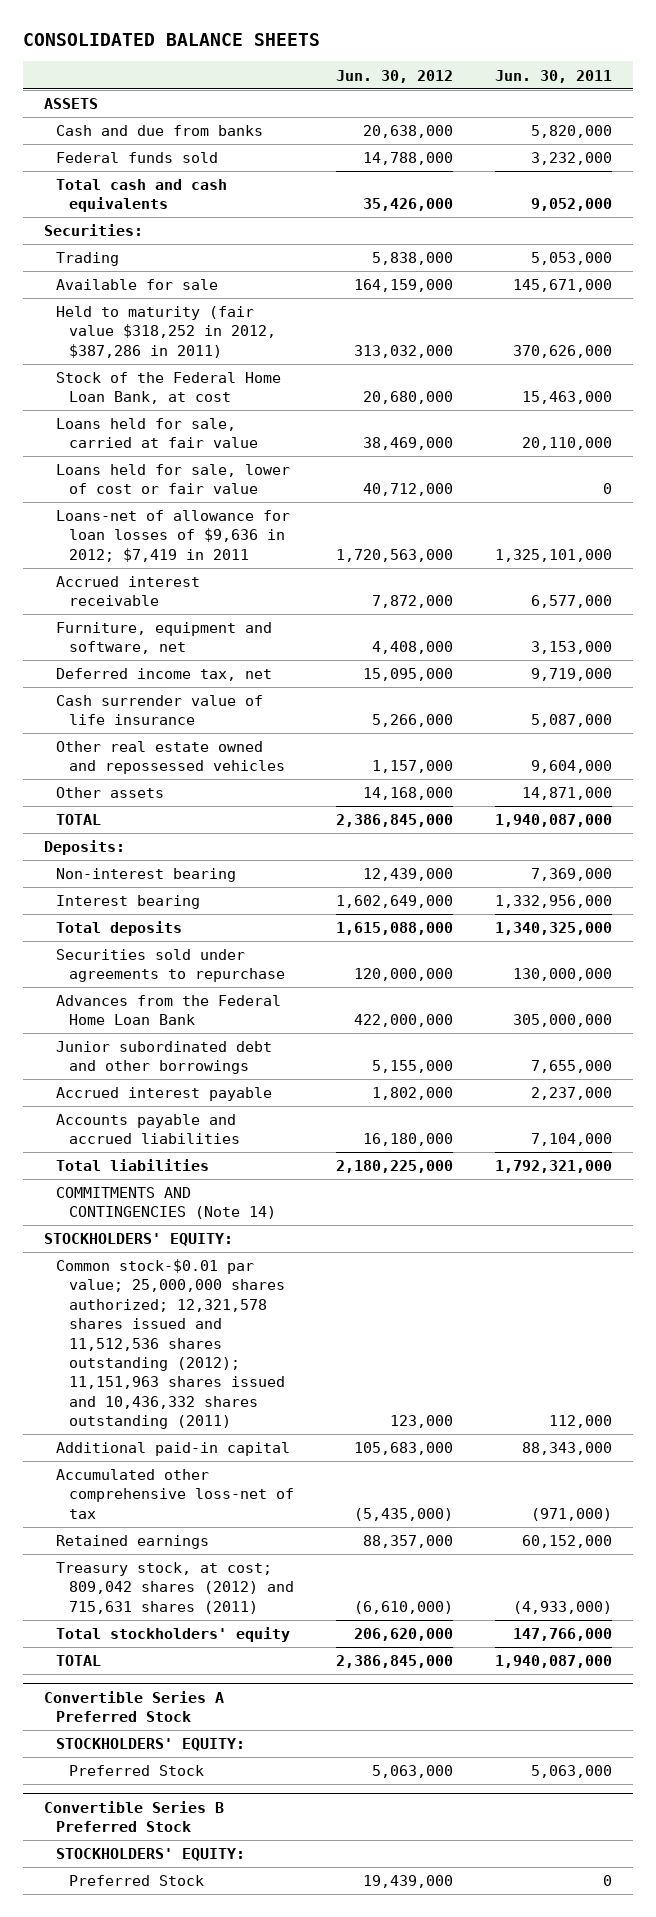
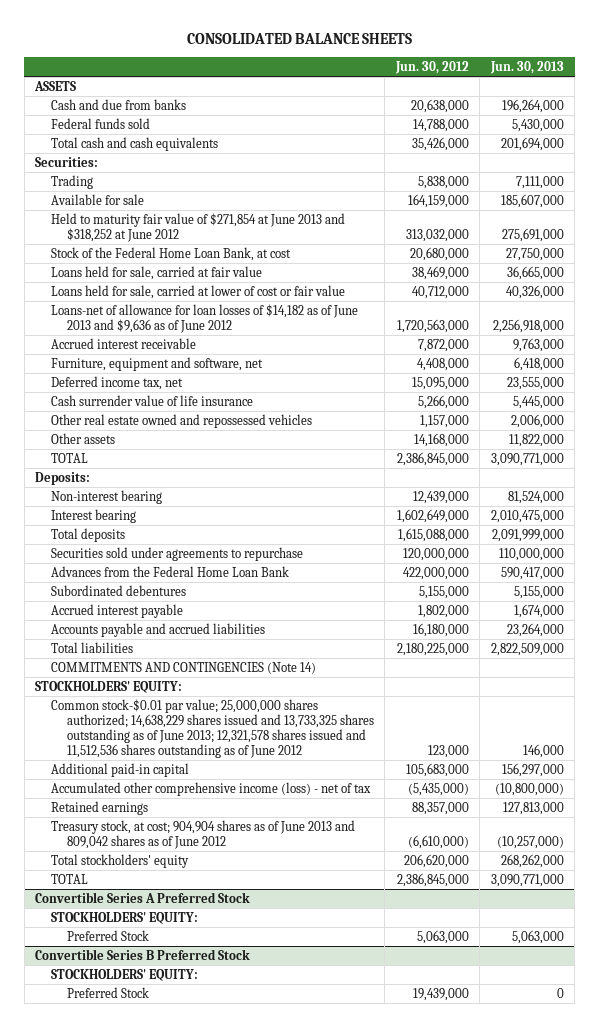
- | Jun. 30, 2012 | Jun. 30, 2011
+ | Jun. 30, 2012 | Jun. 30, 2013
- Held to maturity (fair value $318,252 in 2012, $387,286 in 2011) | 313,032,000 | 370,626,000
+ Held to maturity fair value of $271,854 at June 2013 and $318,252 at June 2012 | 313,032,000 | 275,691,000
- Loans held for sale, lower of cost or fair value | 40,712,000 | 0
- Loans-net of allowance for loan losses of $9,636 in 2012; $7,419 in 2011 | 1,720,563,000 | 1,325,101,000
+ Loans held for sale, carried at lower of cost or fair value | 40,712,000 | 40,326,000
+ Loans-net of allowance for loan losses of $14,182 as of June 2013 and $9,636 as of June 2012 | 1,720,563,000 | 2,256,918,000
- Junior subordinated debt and other borrowings | 5,155,000 | 7,655,000
+ Subordinated debentures | 5,155,000 | 5,155,000
- Common stock-$0.01 par value; 25,000,000 shares authorized; 12,321,578 shares issued and 11,512,536 shares outstanding (2012); 11,151,963 shares issued and 10,436,332 shares outstanding (2011) | 123,000 | 112,000
+ Common stock-$0.01 par value; 25,000,000 shares authorized; 14,638,229 shares issued and 13,733,325 shares outstanding as of June 2013; 12,321,578 shares issued and 11,512,536 shares outstanding as of June 2012 | 123,000 | 146,000
- Accumulated other comprehensive loss-net of tax | (5,435,000) | (971,000)
+ Accumulated other comprehensive income (loss) - net of tax | (5,435,000) | (10,800,000)
- Treasury stock, at cost; 809,042 shares (2012) and 715,631 shares (2011) | (6,610,000) | (4,933,000)
+ Treasury stock, at cost; 904,904 shares as of June 2013 and 809,042 shares as of June 2012 | (6,610,000) | (10,257,000)

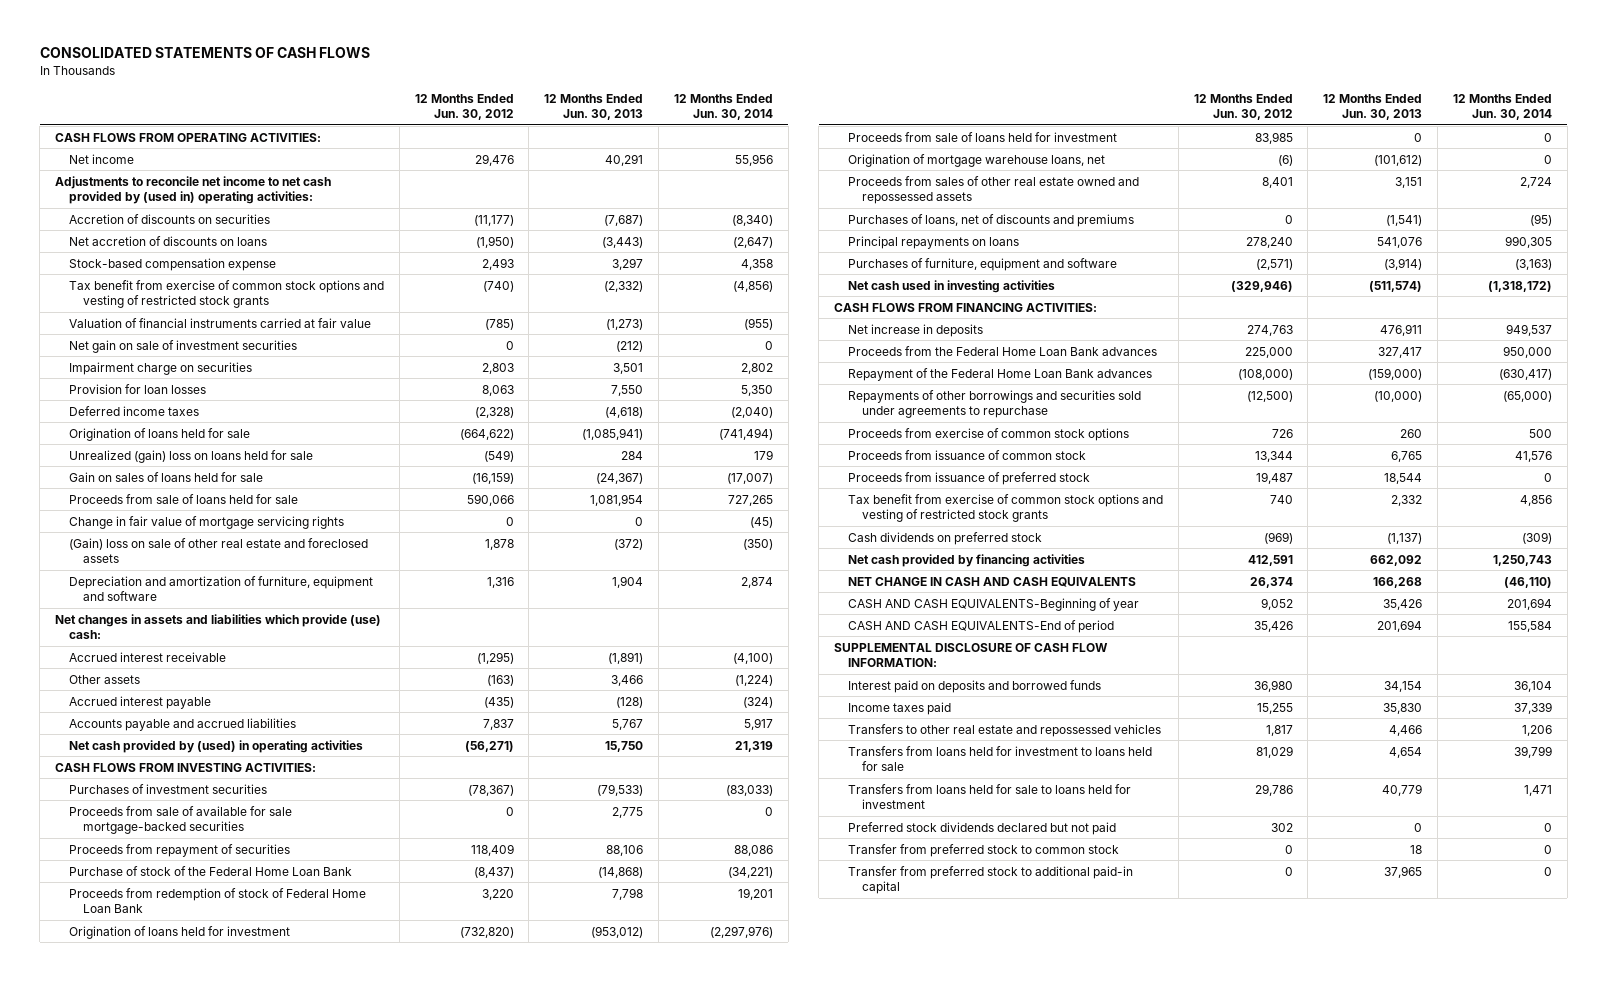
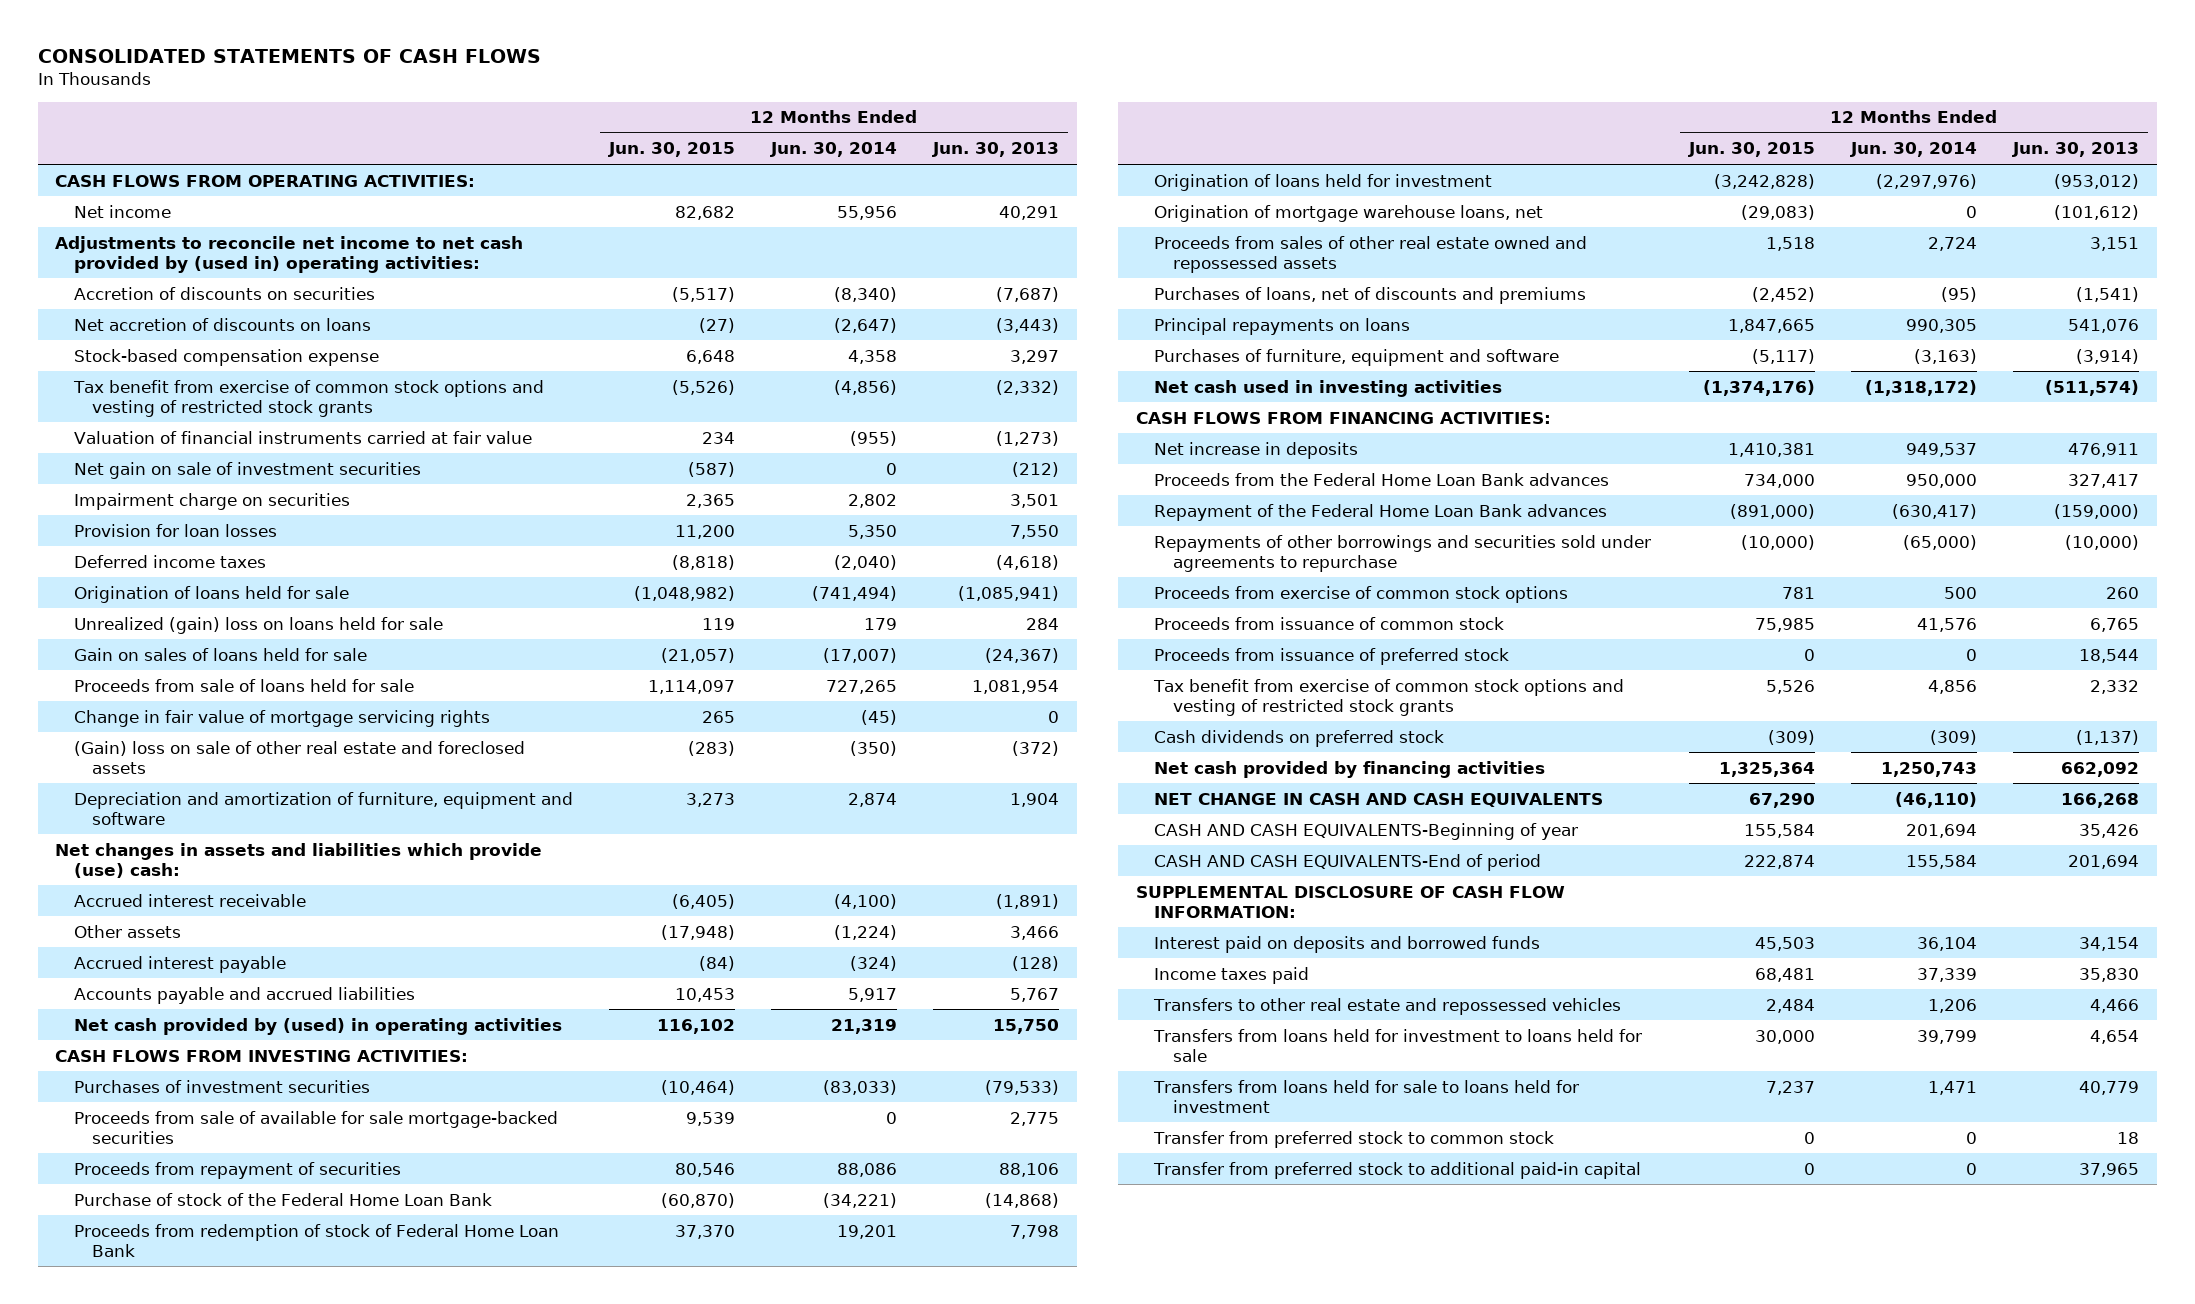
- | 12 Months Ended Jun. 30, 2012 | 12 Months Ended Jun. 30, 2013 | 12 Months Ended Jun. 30, 2014
+ | 12 Months Ended Jun. 30, 2015 | 12 Months Ended Jun. 30, 2014 | 12 Months Ended Jun. 30, 2013
- Proceeds from sale of loans held for investment | 83,985 | 0 | 0
- Preferred stock dividends declared but not paid | 302 | 0 | 0

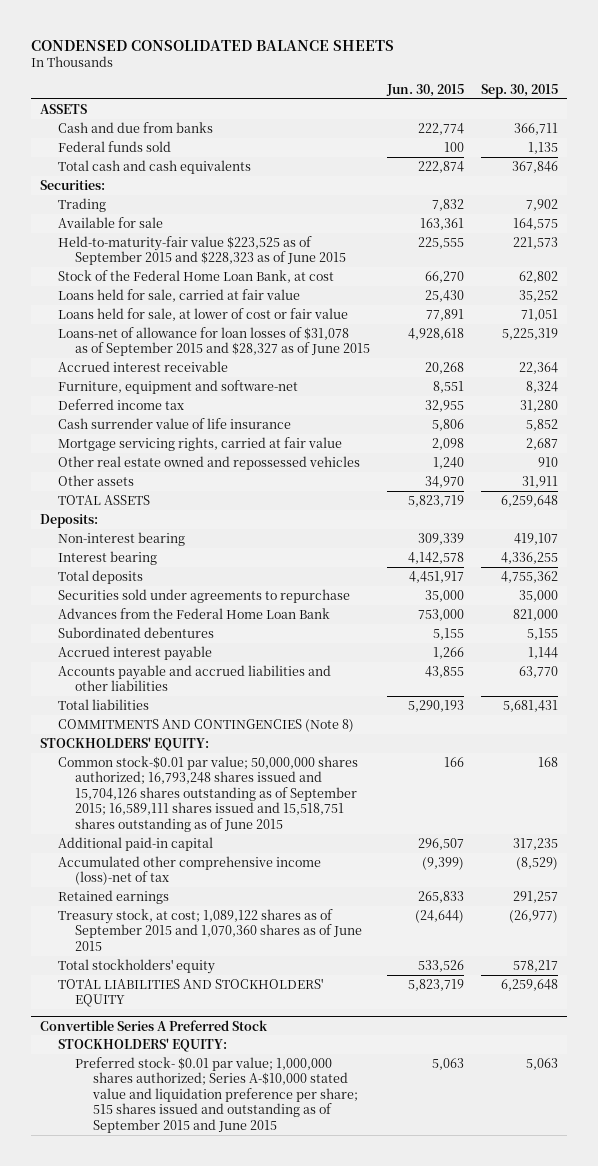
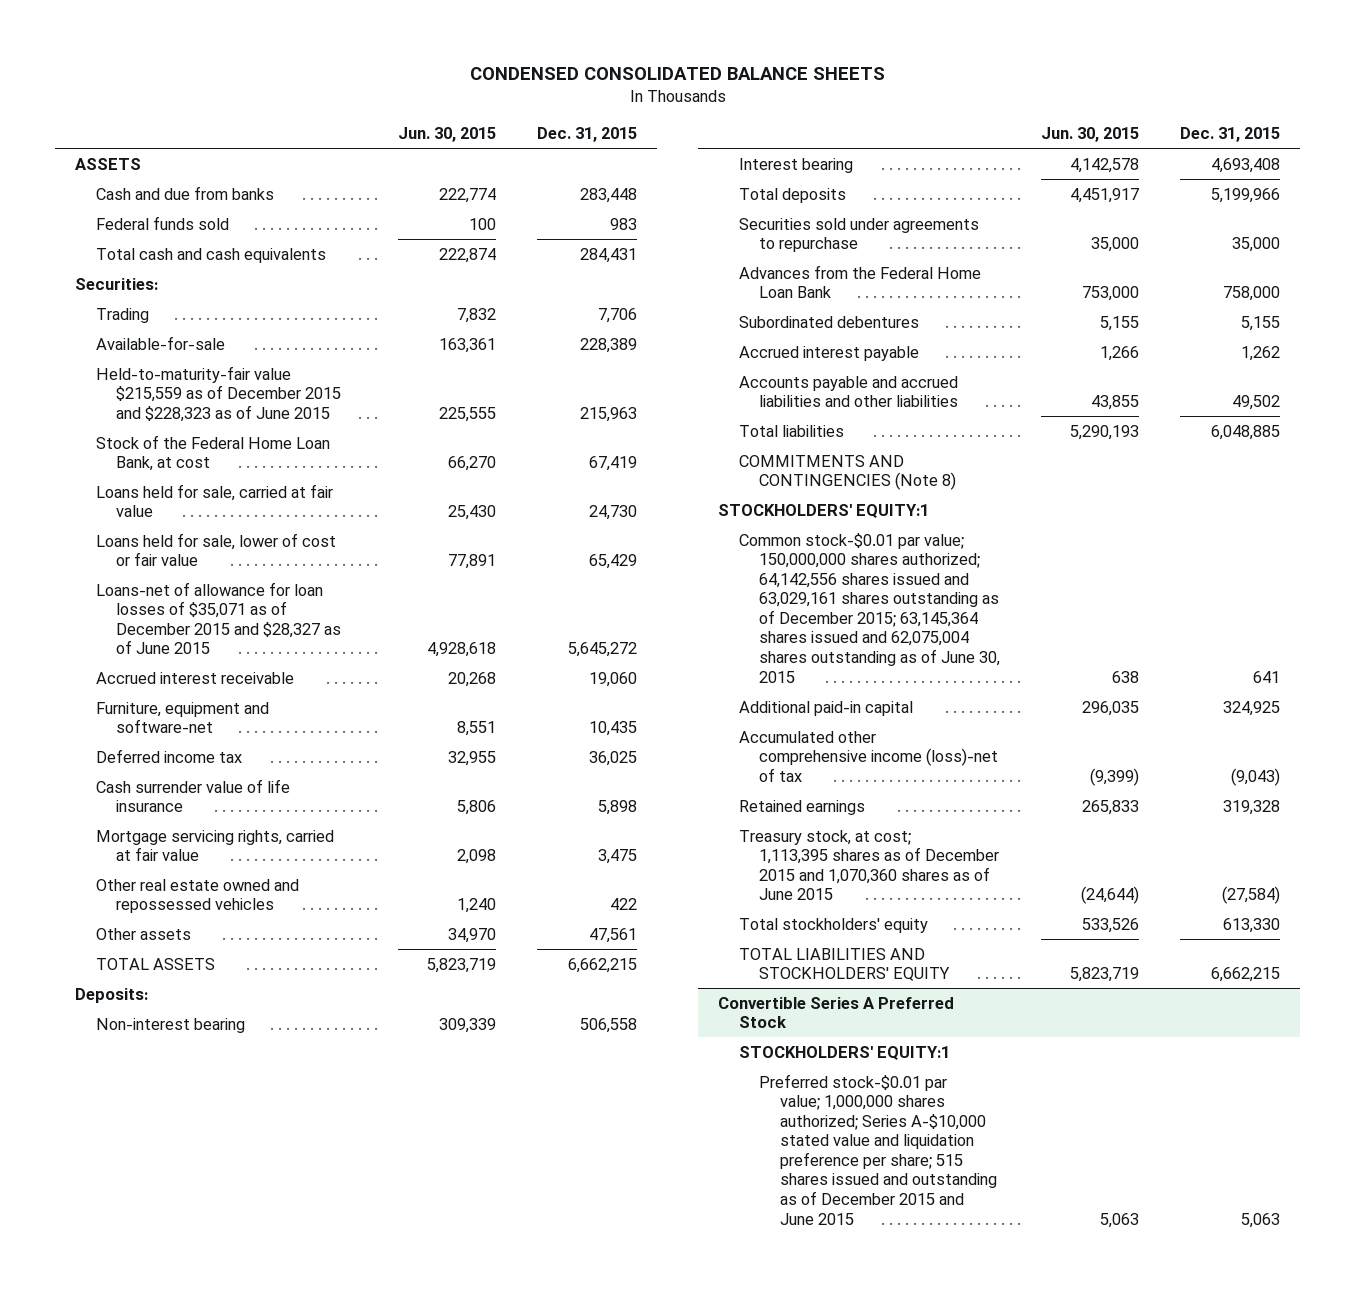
- | Jun. 30, 2015 | Sep. 30, 2015
+ | Jun. 30, 2015 | Dec. 31, 2015
- Available for sale | 163,361 | 164,575
- Held-to-maturity-fair value $223,525 as of September 2015 and $228,323 as of June 2015 | 225,555 | 221,573
+ Available-for-sale | 163,361 | 228,389
+ Held-to-maturity-fair value $215,559 as of December 2015 and $228,323 as of June 2015 | 225,555 | 215,963
- Loans held for sale, at lower of cost or fair value | 77,891 | 71,051
- Loans-net of allowance for loan losses of $31,078 as of September 2015 and $28,327 as of June 2015 | 4,928,618 | 5,225,319
+ Loans held for sale, lower of cost or fair value | 77,891 | 65,429
+ Loans-net of allowance for loan losses of $35,071 as of December 2015 and $28,327 as of June 2015 | 4,928,618 | 5,645,272
- STOCKHOLDERS' EQUITY:
- Common stock-$0.01 par value; 50,000,000 shares authorized; 16,793,248 shares issued and 15,704,126 shares outstanding as of September 2015; 16,589,111 shares issued and 15,518,751 shares outstanding as of June 2015 | 166 | 168
- Additional paid-in capital | 296,507 | 317,235
+ STOCKHOLDERS' EQUITY:1
+ Common stock-$0.01 par value; 150,000,000 shares authorized; 64,142,556 shares issued and 63,029,161 shares outstanding as of December 2015; 63,145,364 shares issued and 62,075,004 shares outstanding as of June 30, 2015 | 638 | 641
+ Additional paid-in capital | 296,035 | 324,925
- Treasury stock, at cost; 1,089,122 shares as of September 2015 and 1,070,360 shares as of June 2015 | (24,644) | (26,977)
+ Treasury stock, at cost; 1,113,395 shares as of December 2015 and 1,070,360 shares as of June 2015 | (24,644) | (27,584)
@ Convertible Series A Preferred Stock
- STOCKHOLDERS' EQUITY:
- Preferred stock- $0.01 par value; 1,000,000 shares authorized; Series A-$10,000 stated value and liquidation preference per share; 515 shares issued and outstanding as of September 2015 and June 2015 | 5,063 | 5,063
+ STOCKHOLDERS' EQUITY:1
+ Preferred stock-$0.01 par value; 1,000,000 shares authorized; Series A-$10,000 stated value and liquidation preference per share; 515 shares issued and outstanding as of December 2015 and June 2015 | 5,063 | 5,063

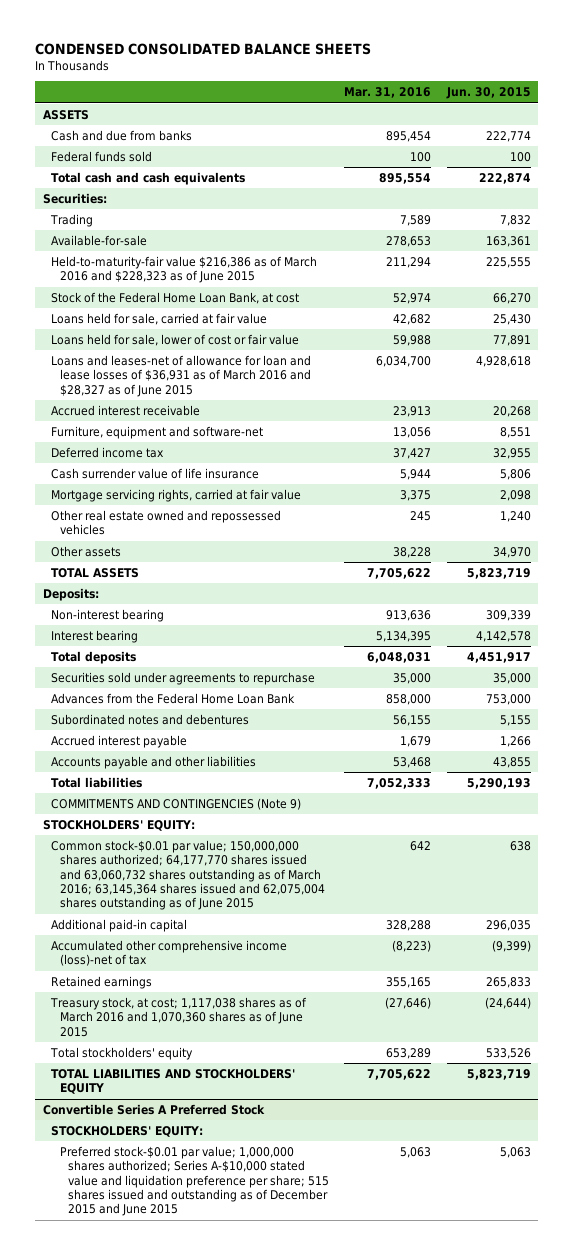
- | Jun. 30, 2015 | Dec. 31, 2015
+ | Mar. 31, 2016 | Jun. 30, 2015
- Held-to-maturity-fair value $215,559 as of December 2015 and $228,323 as of June 2015 | 225,555 | 215,963
+ Held-to-maturity-fair value $216,386 as of March 2016 and $228,323 as of June 2015 | 211,294 | 225,555
- Loans-net of allowance for loan losses of $35,071 as of December 2015 and $28,327 as of June 2015 | 4,928,618 | 5,645,272
+ Loans and leases-net of allowance for loan and lease losses of $36,931 as of March 2016 and $28,327 as of June 2015 | 6,034,700 | 4,928,618
- Subordinated debentures | 5,155 | 5,155
+ Subordinated notes and debentures | 56,155 | 5,155
- Accounts payable and accrued liabilities and other liabilities | 43,855 | 49,502
+ Accounts payable and other liabilities | 53,468 | 43,855
- COMMITMENTS AND CONTINGENCIES (Note 8)
- STOCKHOLDERS' EQUITY:1
- Common stock-$0.01 par value; 150,000,000 shares authorized; 64,142,556 shares issued and 63,029,161 shares outstanding as of December 2015; 63,145,364 shares issued and 62,075,004 shares outstanding as of June 30, 2015 | 638 | 641
+ COMMITMENTS AND CONTINGENCIES (Note 9)
+ STOCKHOLDERS' EQUITY:
+ Common stock-$0.01 par value; 150,000,000 shares authorized; 64,177,770 shares issued and 63,060,732 shares outstanding as of March 2016; 63,145,364 shares issued and 62,075,004 shares outstanding as of June 2015 | 642 | 638
- Treasury stock, at cost; 1,113,395 shares as of December 2015 and 1,070,360 shares as of June 2015 | (24,644) | (27,584)
+ Treasury stock, at cost; 1,117,038 shares as of March 2016 and 1,070,360 shares as of June 2015 | (27,646) | (24,644)
@ Convertible Series A Preferred Stock
- STOCKHOLDERS' EQUITY:1
+ STOCKHOLDERS' EQUITY:

